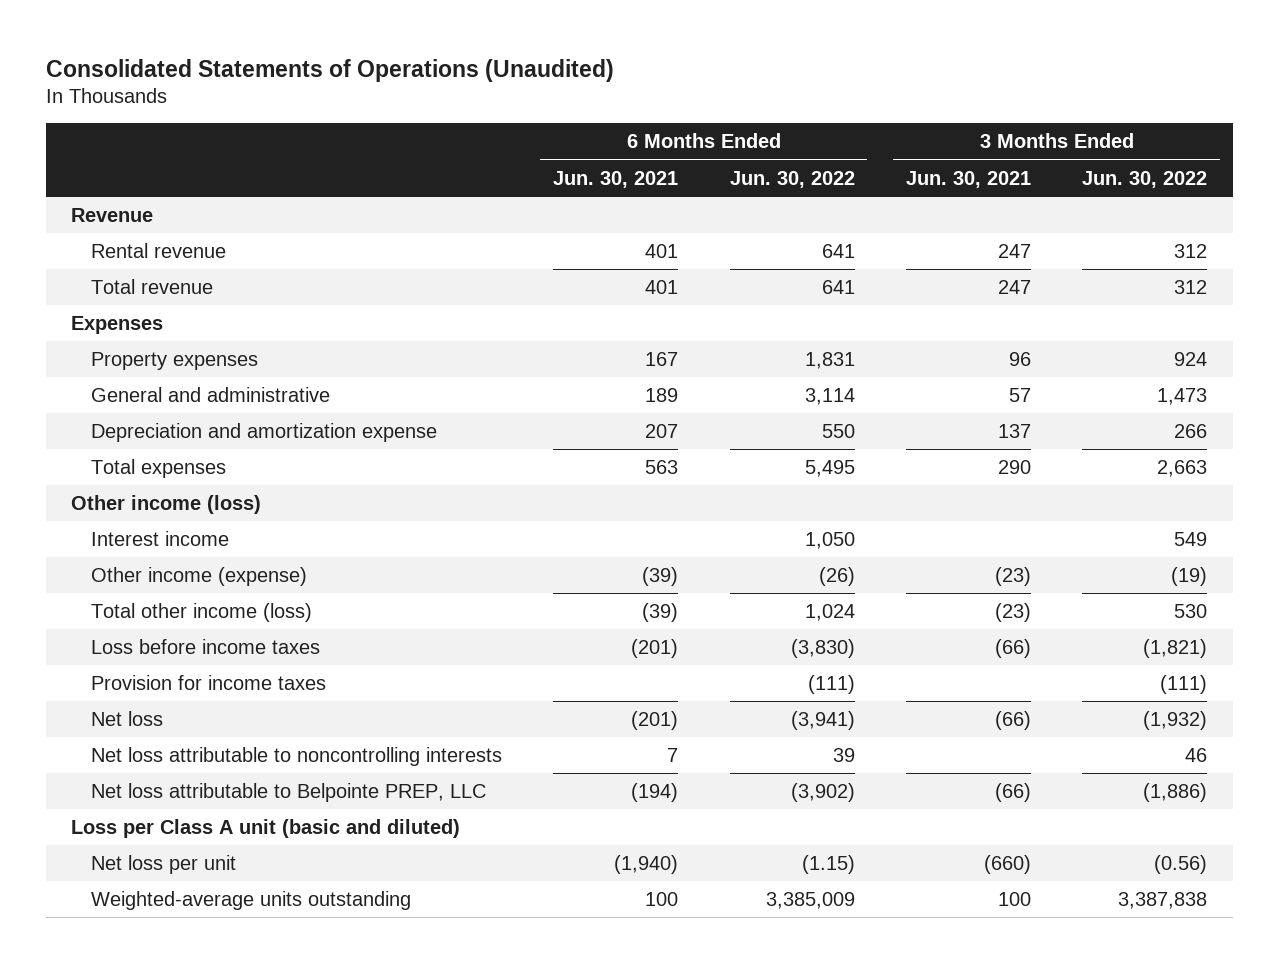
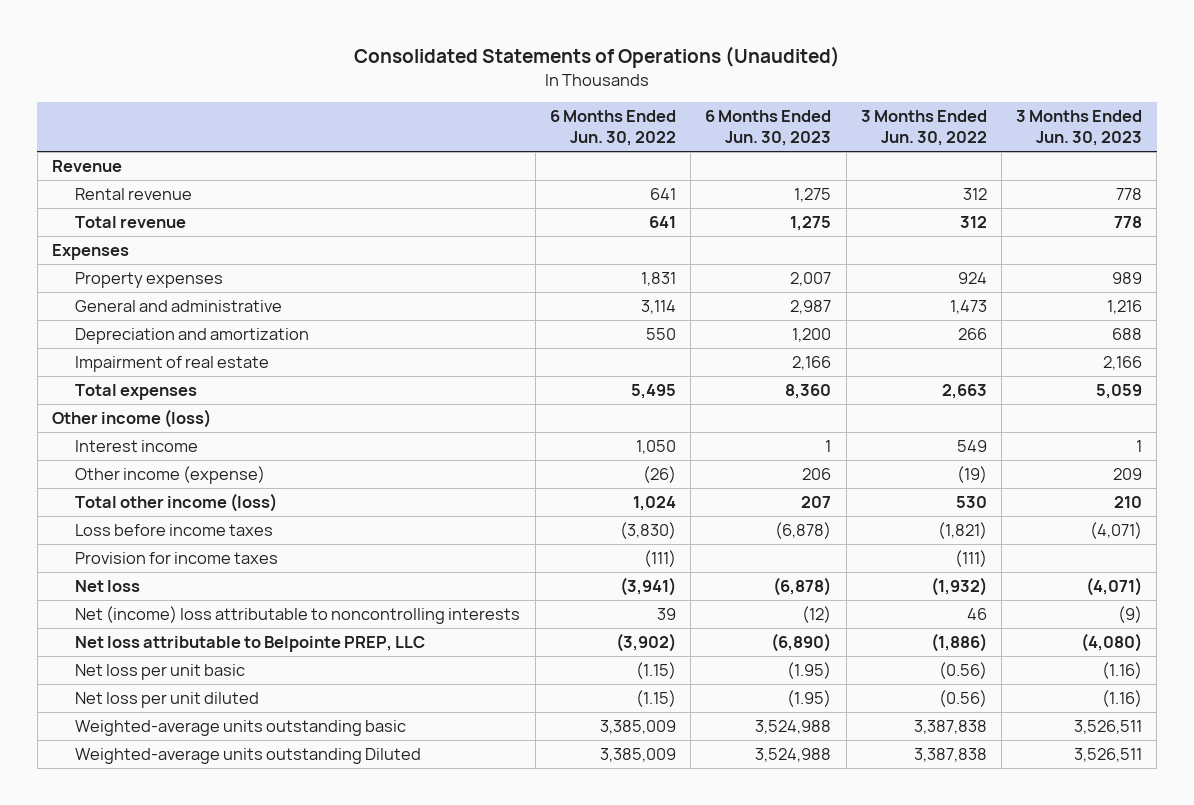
- | 6 Months Ended Jun. 30, 2021 | 6 Months Ended Jun. 30, 2022 | 3 Months Ended Jun. 30, 2021 | 3 Months Ended Jun. 30, 2022
+ | 6 Months Ended Jun. 30, 2022 | 6 Months Ended Jun. 30, 2023 | 3 Months Ended Jun. 30, 2022 | 3 Months Ended Jun. 30, 2023
- Depreciation and amortization expense | 207 | 550 | 137 | 266
+ Depreciation and amortization | 550 | 1,200 | 266 | 688
+ Impairment of real estate | | 2,166 | | 2,166
- Net loss attributable to noncontrolling interests | 7 | 39 | | 46
+ Net (income) loss attributable to noncontrolling interests | 39 | (12) | 46 | (9)
- Loss per Class A unit (basic and diluted)
- Net loss per unit | (1,940) | (1.15) | (660) | (0.56)
- Weighted-average units outstanding | 100 | 3,385,009 | 100 | 3,387,838
+ Net loss per unit basic | (1.15) | (1.95) | (0.56) | (1.16)
+ Net loss per unit diluted | (1.15) | (1.95) | (0.56) | (1.16)
+ Weighted-average units outstanding basic | 3,385,009 | 3,524,988 | 3,387,838 | 3,526,511
+ Weighted-average units outstanding Diluted | 3,385,009 | 3,524,988 | 3,387,838 | 3,526,511

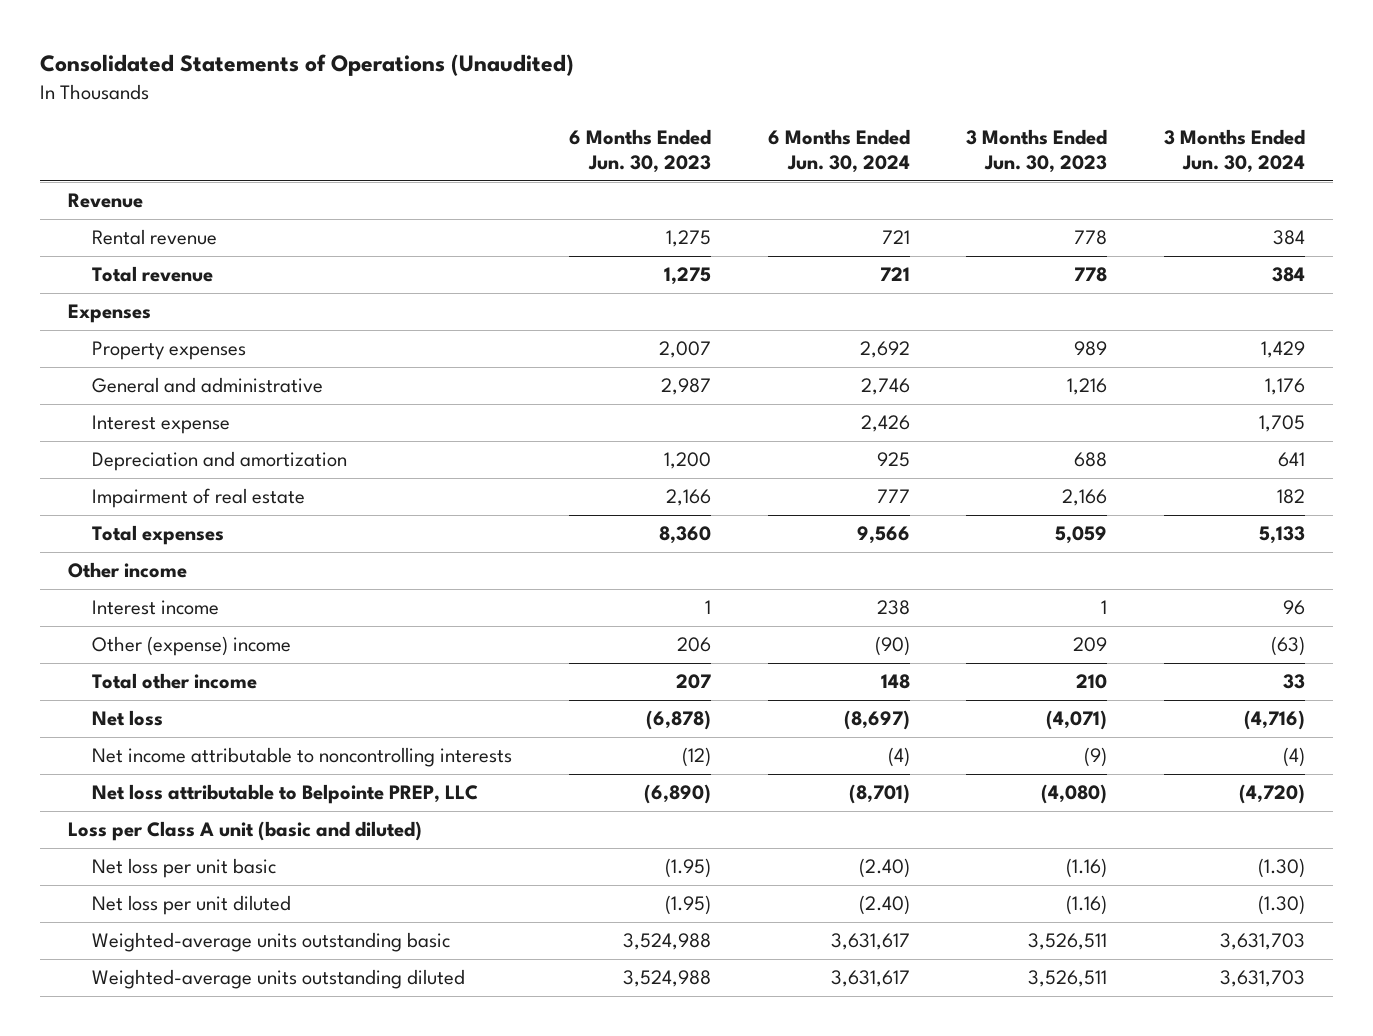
- | 6 Months Ended Jun. 30, 2022 | 6 Months Ended Jun. 30, 2023 | 3 Months Ended Jun. 30, 2022 | 3 Months Ended Jun. 30, 2023
+ | 6 Months Ended Jun. 30, 2023 | 6 Months Ended Jun. 30, 2024 | 3 Months Ended Jun. 30, 2023 | 3 Months Ended Jun. 30, 2024
+ Interest expense | | 2,426 | | 1,705
- Other income (loss)
+ Other income
- Other income (expense) | (26) | 206 | (19) | 209
- Total other income (loss) | 1,024 | 207 | 530 | 210
- Loss before income taxes | (3,830) | (6,878) | (1,821) | (4,071)
- Provision for income taxes | (111) | | (111) |
+ Other (expense) income | 206 | (90) | 209 | (63)
+ Total other income | 207 | 148 | 210 | 33
- Net (income) loss attributable to noncontrolling interests | 39 | (12) | 46 | (9)
+ Net income attributable to noncontrolling interests | (12) | (4) | (9) | (4)
+ Loss per Class A unit (basic and diluted)
- Weighted-average units outstanding Diluted | 3,385,009 | 3,524,988 | 3,387,838 | 3,526,511
+ Weighted-average units outstanding diluted | 3,524,988 | 3,631,617 | 3,526,511 | 3,631,703

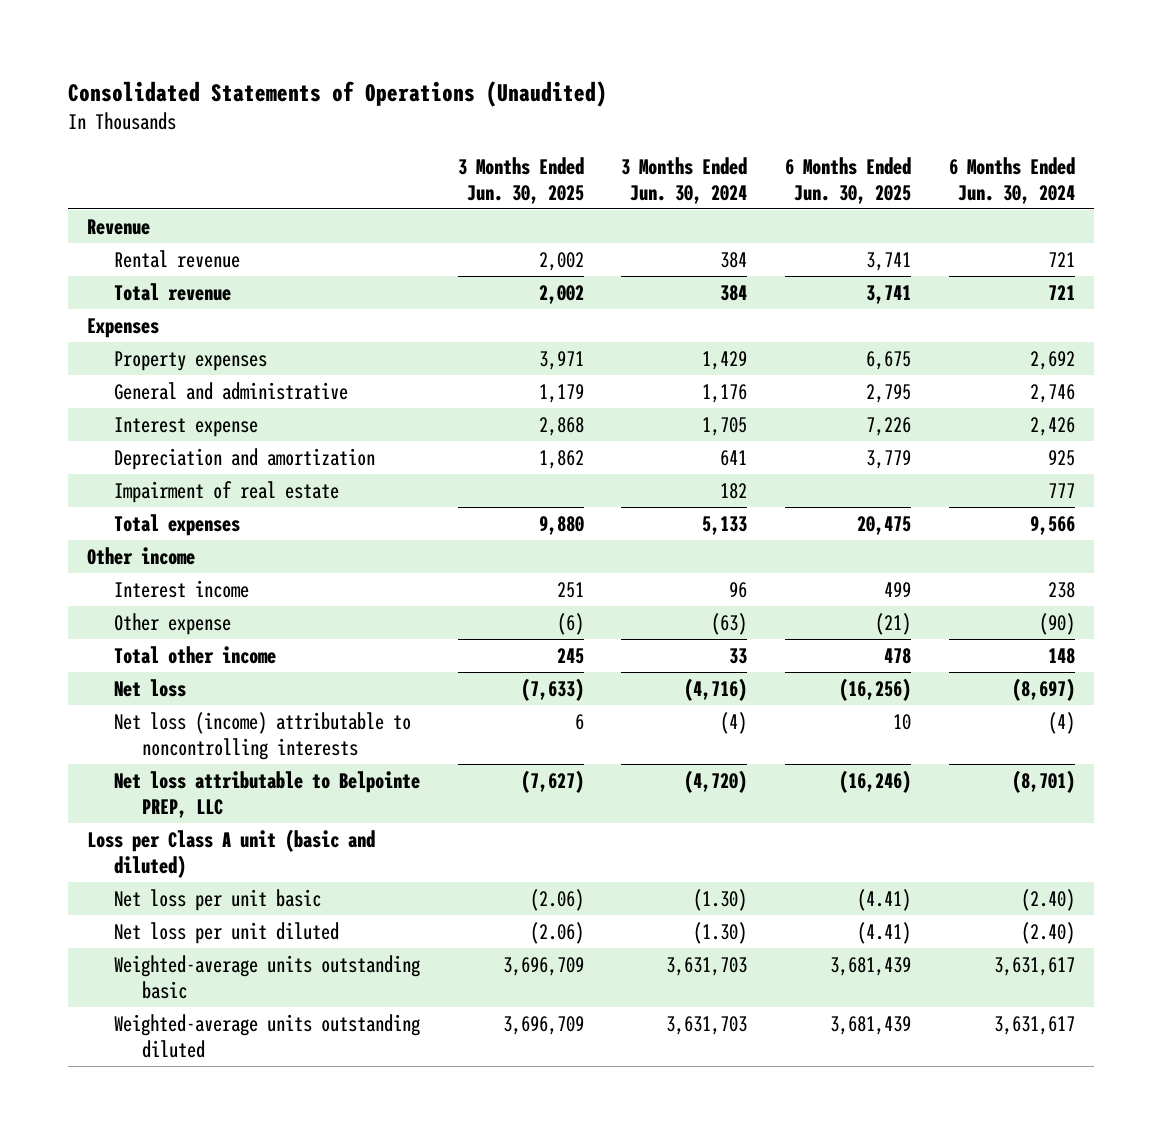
- | 6 Months Ended Jun. 30, 2023 | 6 Months Ended Jun. 30, 2024 | 3 Months Ended Jun. 30, 2023 | 3 Months Ended Jun. 30, 2024
+ | 3 Months Ended Jun. 30, 2025 | 3 Months Ended Jun. 30, 2024 | 6 Months Ended Jun. 30, 2025 | 6 Months Ended Jun. 30, 2024
- Other (expense) income | 206 | (90) | 209 | (63)
+ Other expense | (6) | (63) | (21) | (90)
- Net income attributable to noncontrolling interests | (12) | (4) | (9) | (4)
+ Net loss (income) attributable to noncontrolling interests | 6 | (4) | 10 | (4)

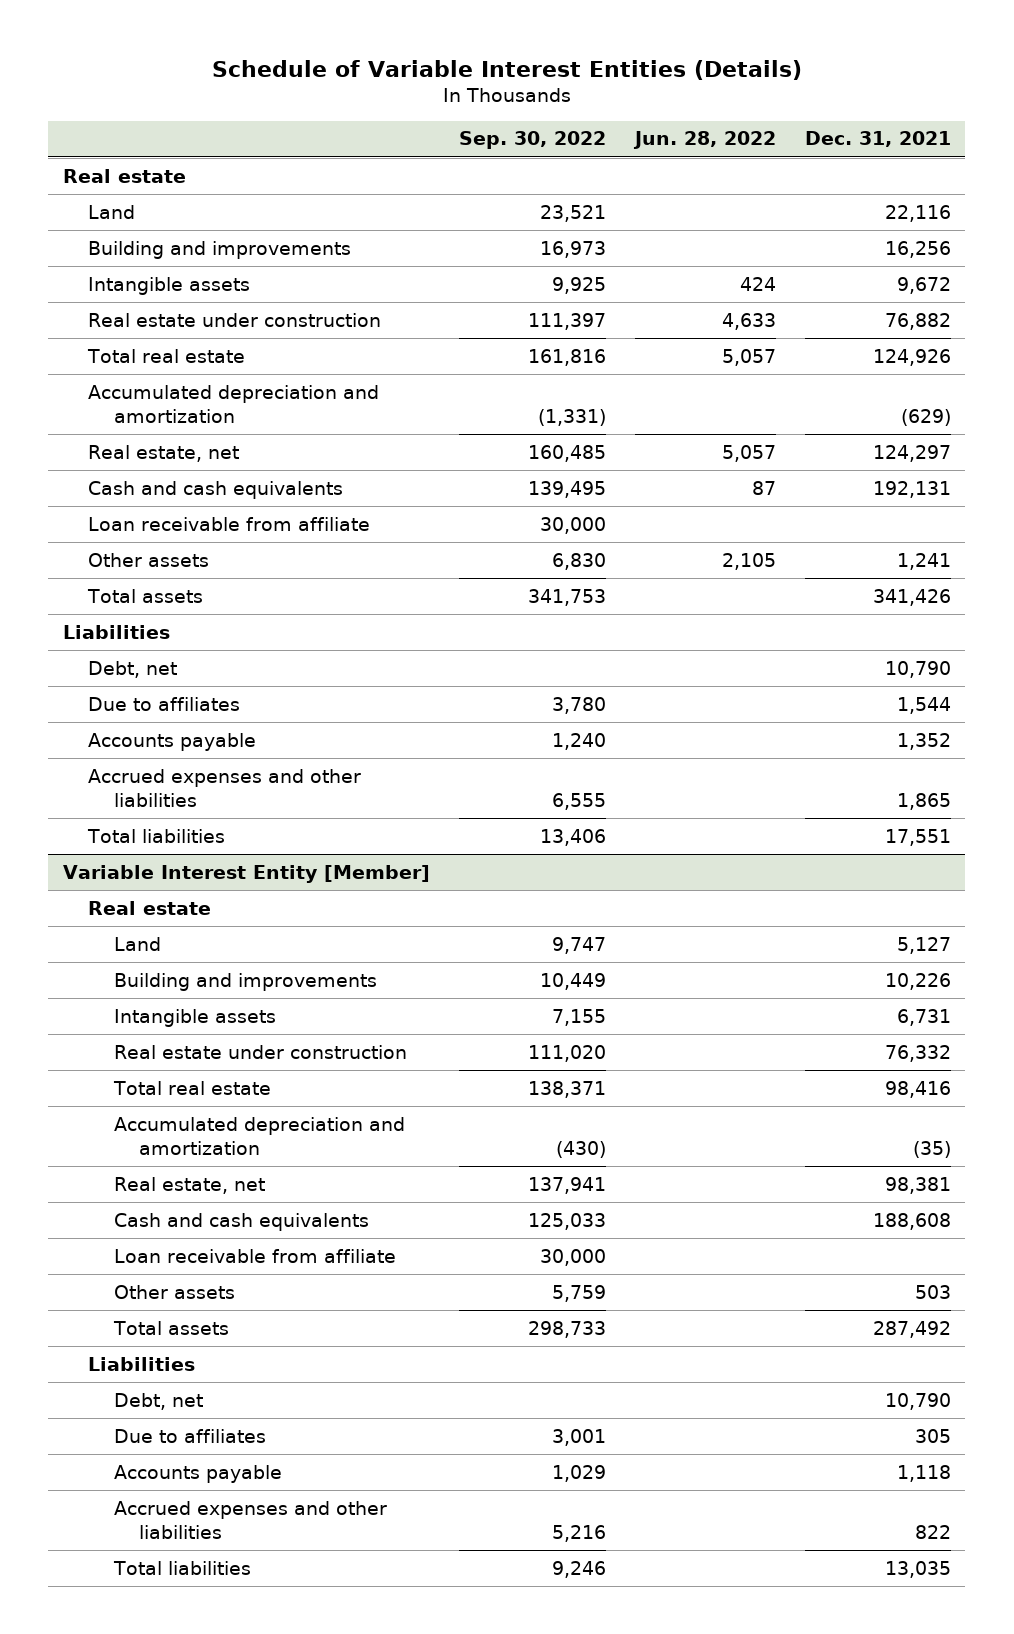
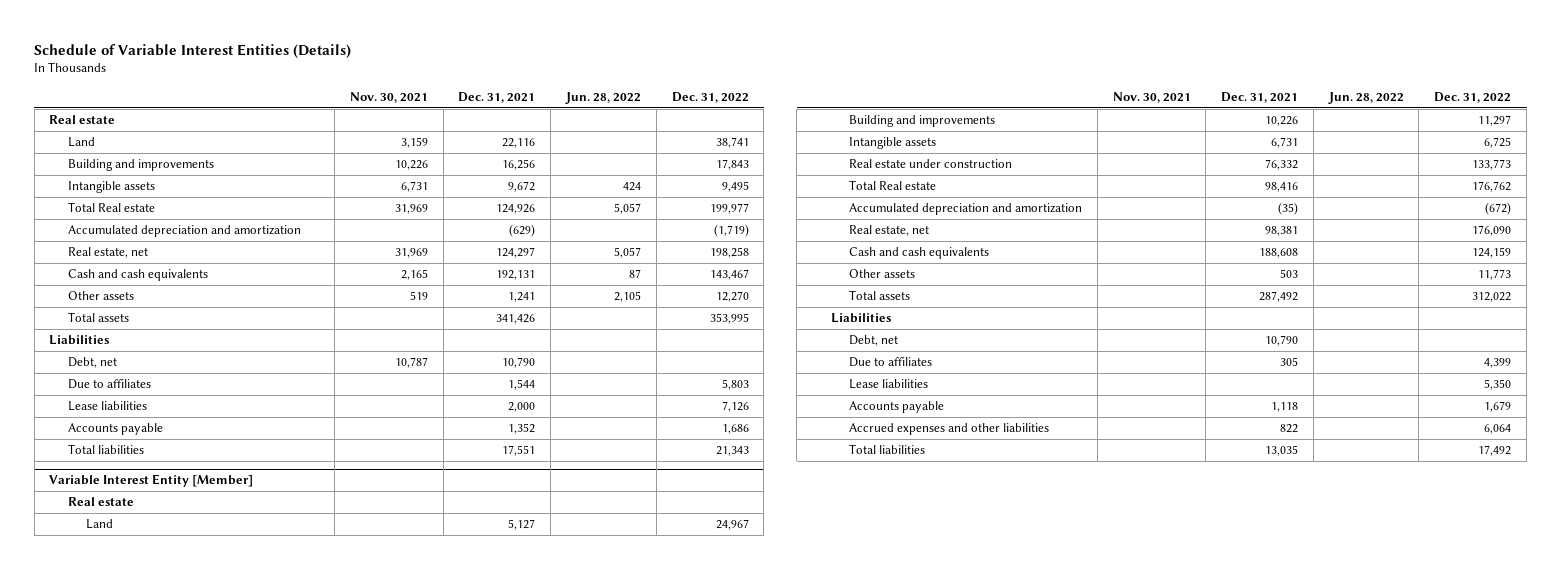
- | Sep. 30, 2022 | Jun. 28, 2022 | Dec. 31, 2021
+ | Nov. 30, 2021 | Dec. 31, 2021 | Jun. 28, 2022 | Dec. 31, 2022
- Real estate under construction | 111,397 | 4,633 | 76,882
- Total real estate | 161,816 | 5,057 | 124,926
+ Total Real estate | 31,969 | 124,926 | 5,057 | 199,977
- Loan receivable from affiliate | 30,000 | |
+ Lease liabilities | | 2,000 | | 7,126
- Accrued expenses and other liabilities | 6,555 | | 1,865
@ Variable Interest Entity [Member]
- Total real estate | 138,371 | | 98,416
+ Total Real estate | | 98,416 | | 176,762
- Loan receivable from affiliate | 30,000 | |
+ Lease liabilities | | | | 5,350

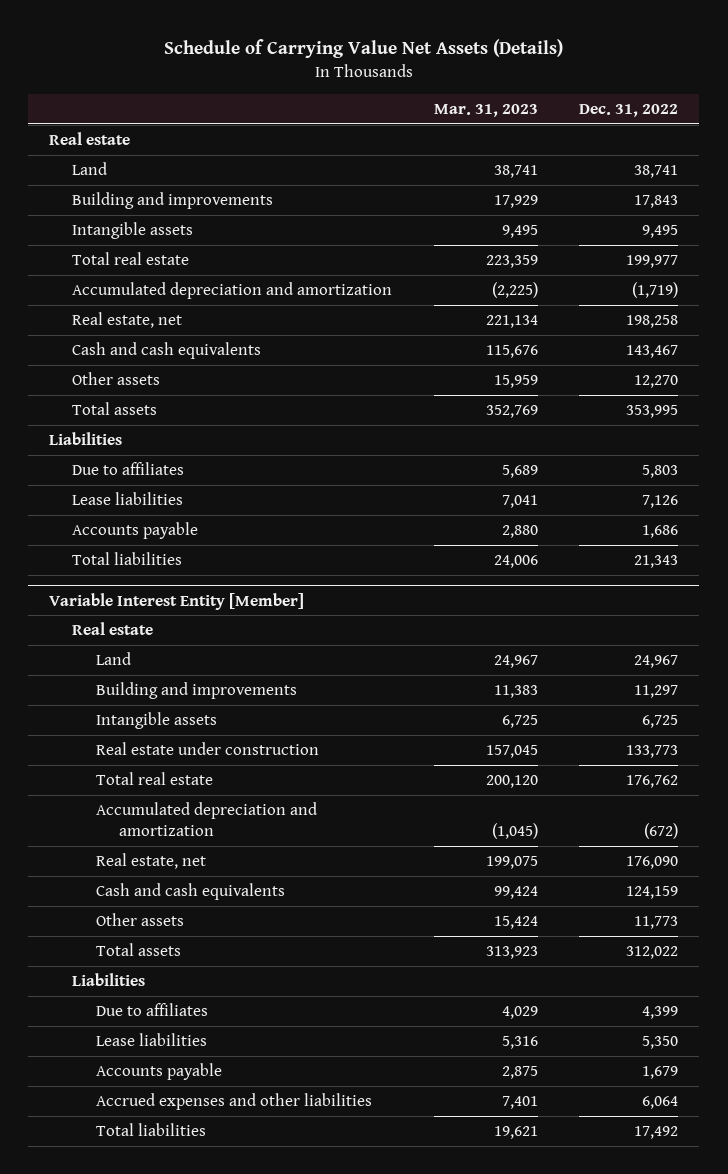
- Schedule of Variable Interest Entities (Details)
+ Schedule of Carrying Value Net Assets (Details)
- | Nov. 30, 2021 | Dec. 31, 2021 | Jun. 28, 2022 | Dec. 31, 2022
+ | Mar. 31, 2023 | Dec. 31, 2022
- Total Real estate | 31,969 | 124,926 | 5,057 | 199,977
+ Total real estate | 223,359 | 199,977
- Debt, net | 10,787 | 10,790 | |
@ Variable Interest Entity [Member]
- Total Real estate | | 98,416 | | 176,762
+ Total real estate | 200,120 | 176,762
- Debt, net | | 10,790 | |

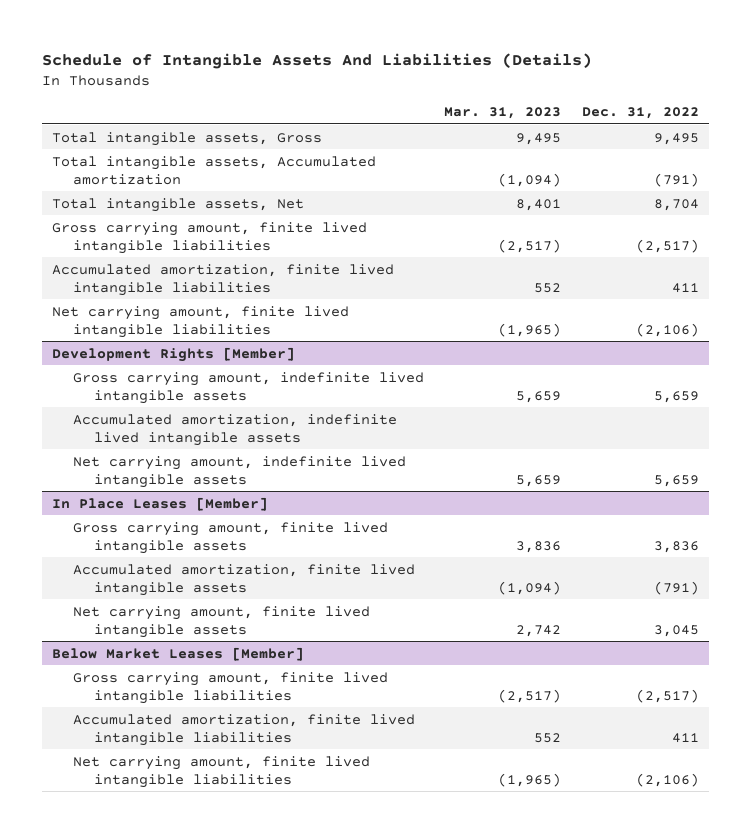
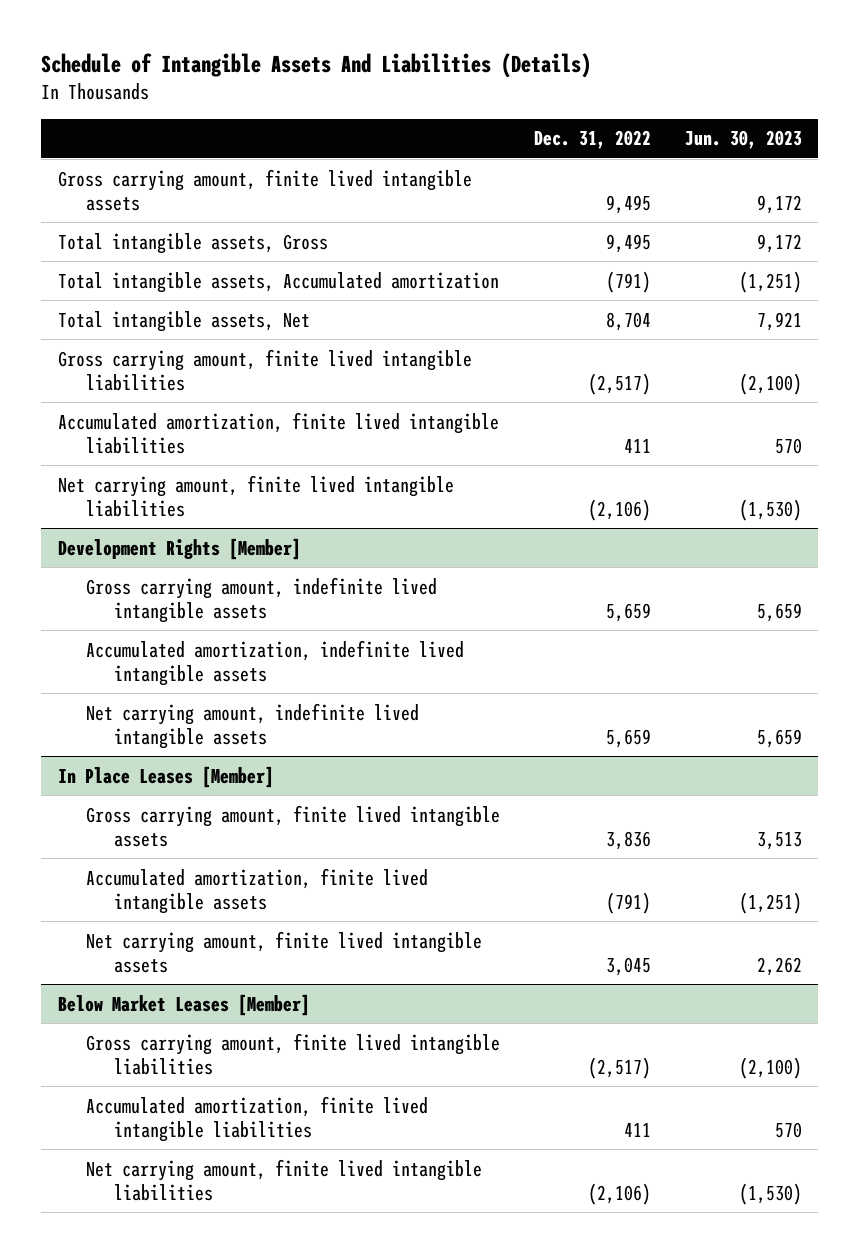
- | Mar. 31, 2023 | Dec. 31, 2022
+ | Dec. 31, 2022 | Jun. 30, 2023
+ Gross carrying amount, finite lived intangible assets | 9,495 | 9,172

